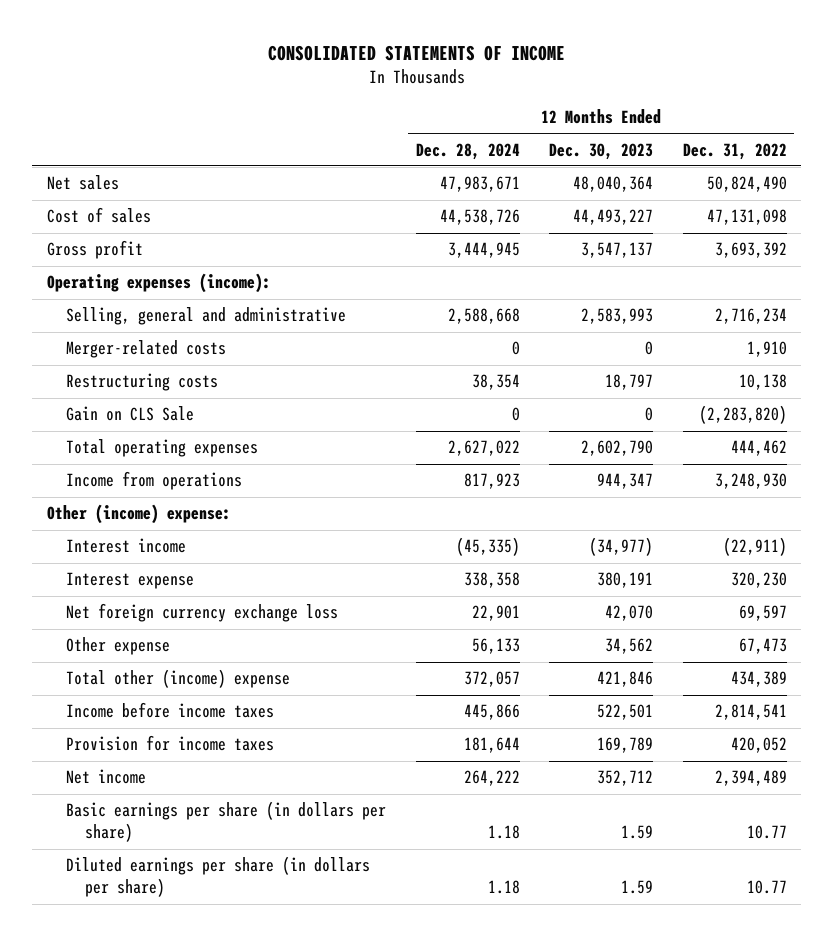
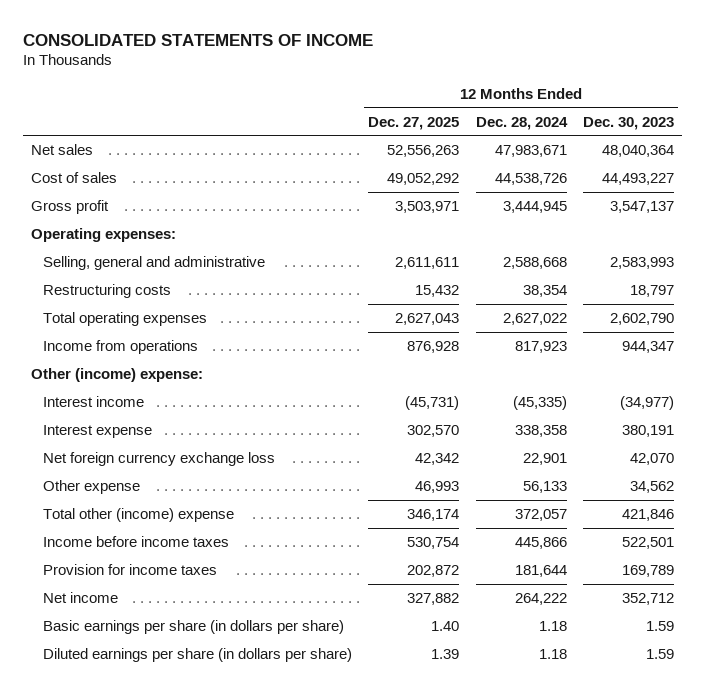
- | 12 Months Ended Dec. 28, 2024 | 12 Months Ended Dec. 30, 2023 | 12 Months Ended Dec. 31, 2022
+ | 12 Months Ended Dec. 27, 2025 | 12 Months Ended Dec. 28, 2024 | 12 Months Ended Dec. 30, 2023
- Operating expenses (income):
+ Operating expenses:
- Merger-related costs | 0 | 0 | 1,910
- Gain on CLS Sale | 0 | 0 | (2,283,820)

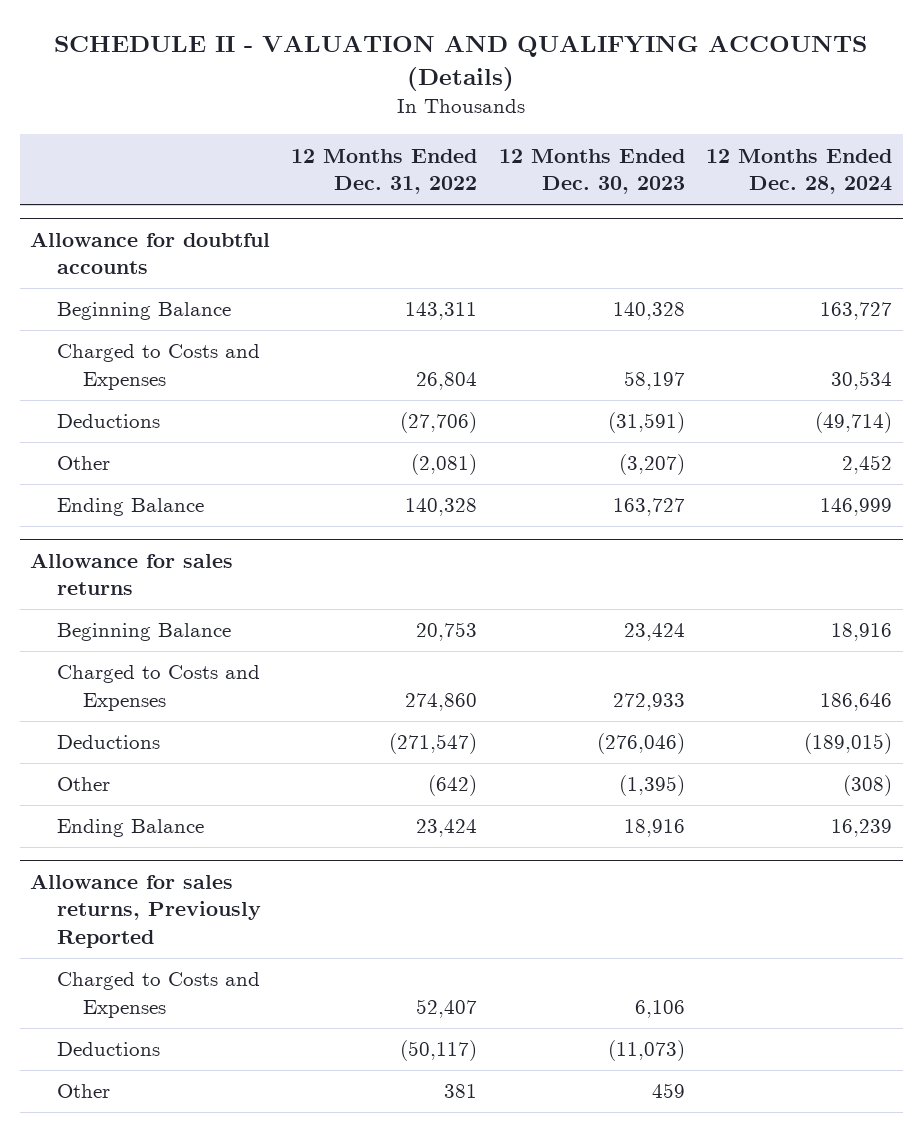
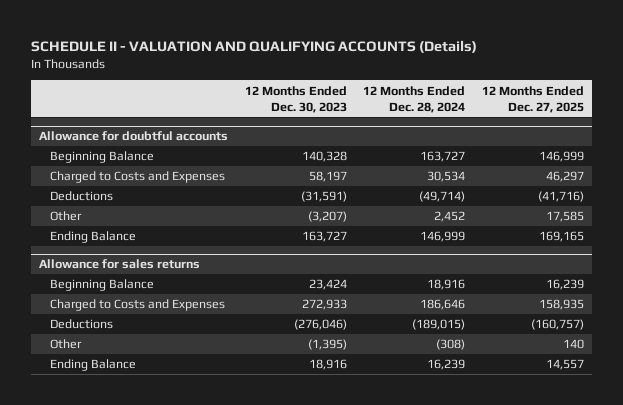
- | 12 Months Ended Dec. 31, 2022 | 12 Months Ended Dec. 30, 2023 | 12 Months Ended Dec. 28, 2024
+ | 12 Months Ended Dec. 30, 2023 | 12 Months Ended Dec. 28, 2024 | 12 Months Ended Dec. 27, 2025
- Allowance for sales returns, Previously Reported
- Charged to Costs and Expenses | 52,407 | 6,106 |
- Deductions | (50,117) | (11,073) |
- Other | 381 | 459 |

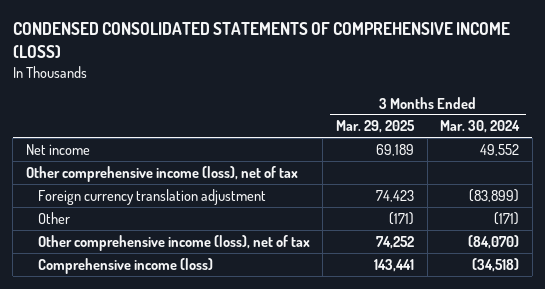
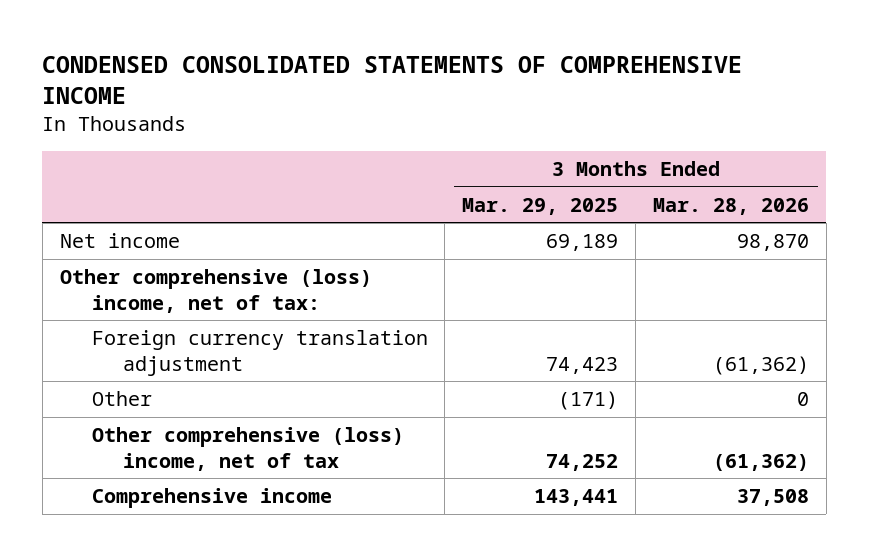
- CONDENSED CONSOLIDATED STATEMENTS OF COMPREHENSIVE INCOME (LOSS)
+ CONDENSED CONSOLIDATED STATEMENTS OF COMPREHENSIVE INCOME
- | 3 Months Ended Mar. 29, 2025 | 3 Months Ended Mar. 30, 2024
+ | 3 Months Ended Mar. 29, 2025 | 3 Months Ended Mar. 28, 2026
- Other comprehensive income (loss), net of tax
+ Other comprehensive (loss) income, net of tax:
- Other comprehensive income (loss), net of tax | 74,252 | (84,070)
- Comprehensive income (loss) | 143,441 | (34,518)
+ Other comprehensive (loss) income, net of tax | 74,252 | (61,362)
+ Comprehensive income | 143,441 | 37,508

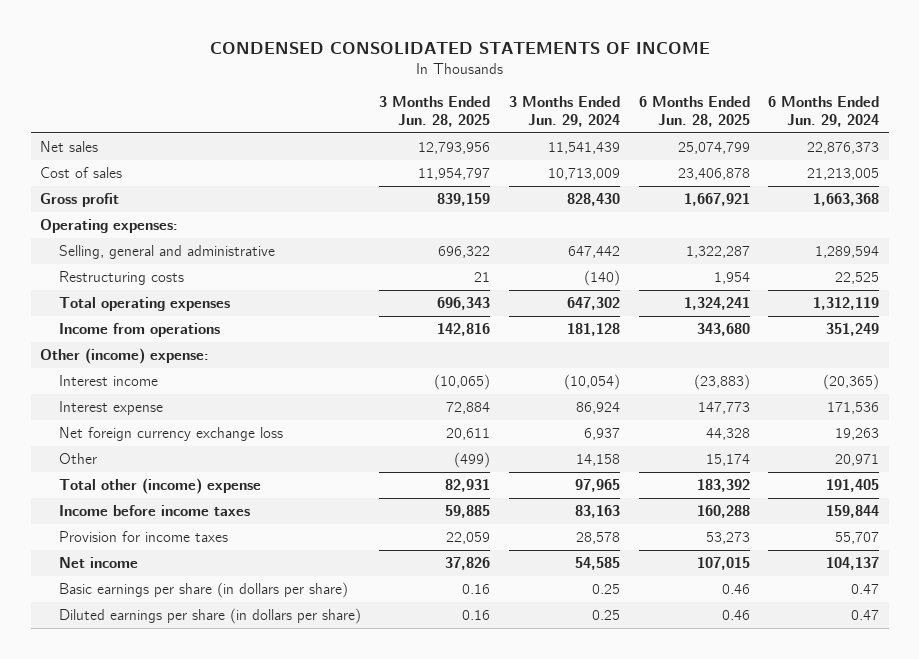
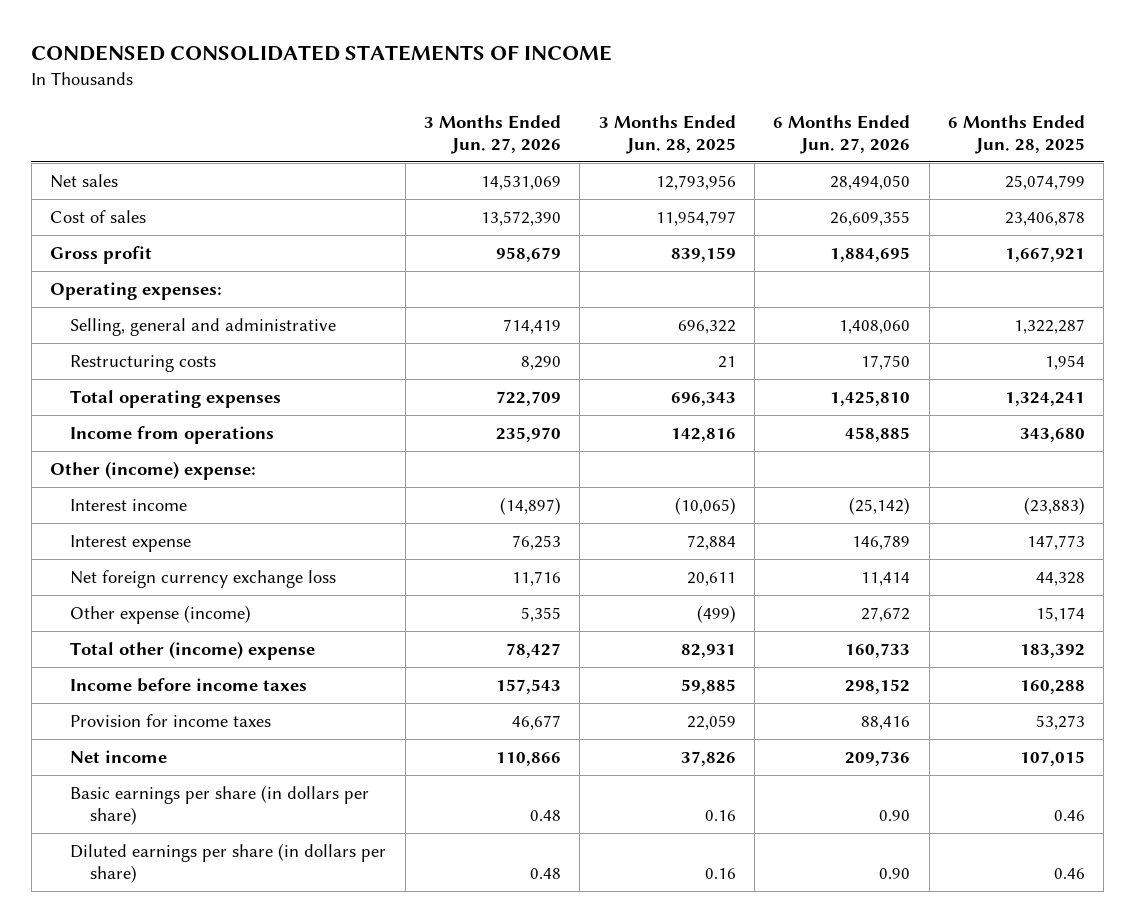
- | 3 Months Ended Jun. 28, 2025 | 3 Months Ended Jun. 29, 2024 | 6 Months Ended Jun. 28, 2025 | 6 Months Ended Jun. 29, 2024
+ | 3 Months Ended Jun. 27, 2026 | 3 Months Ended Jun. 28, 2025 | 6 Months Ended Jun. 27, 2026 | 6 Months Ended Jun. 28, 2025
- Other | (499) | 14,158 | 15,174 | 20,971
+ Other expense (income) | 5,355 | (499) | 27,672 | 15,174

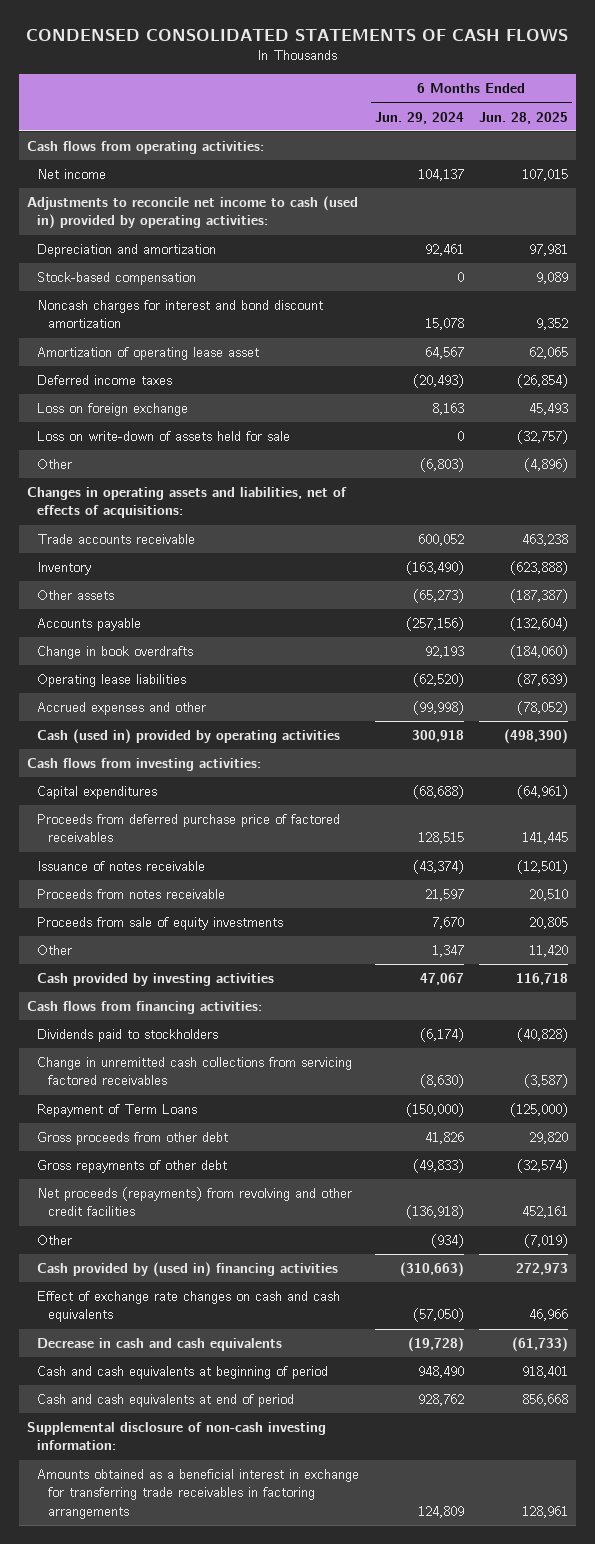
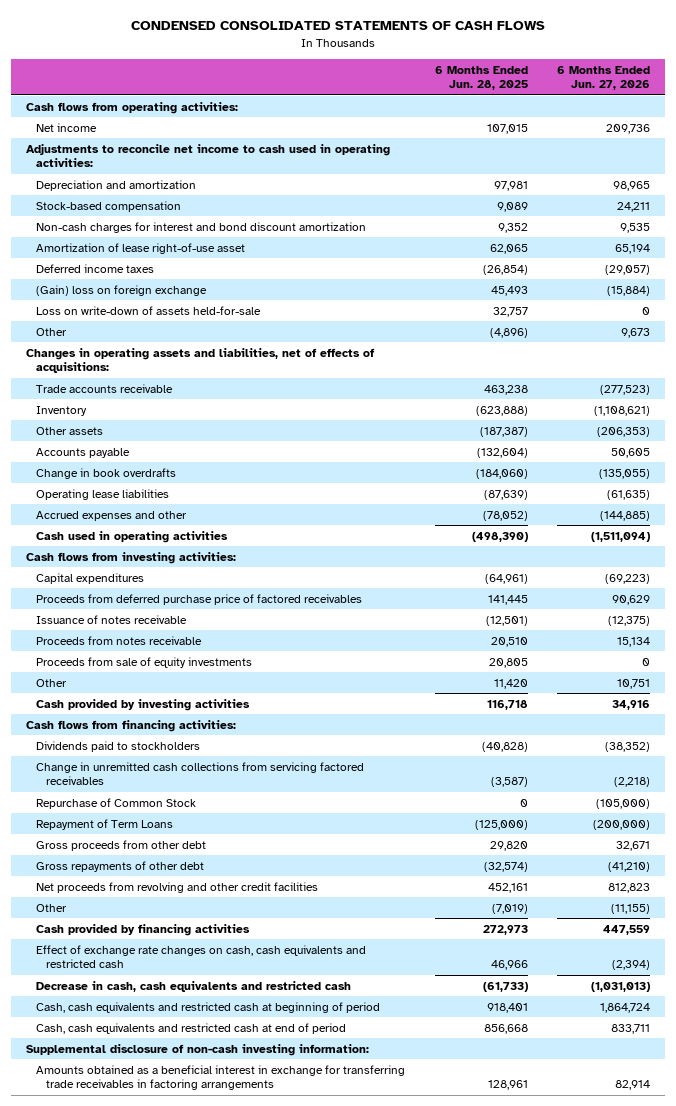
- | 6 Months Ended Jun. 29, 2024 | 6 Months Ended Jun. 28, 2025
+ | 6 Months Ended Jun. 28, 2025 | 6 Months Ended Jun. 27, 2026
- Adjustments to reconcile net income to cash (used in) provided by operating activities:
+ Adjustments to reconcile net income to cash used in operating activities:
- Noncash charges for interest and bond discount amortization | 15,078 | 9,352
- Amortization of operating lease asset | 64,567 | 62,065
+ Non-cash charges for interest and bond discount amortization | 9,352 | 9,535
+ Amortization of lease right-of-use asset | 62,065 | 65,194
- Loss on foreign exchange | 8,163 | 45,493
- Loss on write-down of assets held for sale | 0 | (32,757)
+ (Gain) loss on foreign exchange | 45,493 | (15,884)
+ Loss on write-down of assets held-for-sale | 32,757 | 0
- Cash (used in) provided by operating activities | 300,918 | (498,390)
+ Cash used in operating activities | (498,390) | (1,511,094)
+ Repurchase of Common Stock | 0 | (105,000)
- Net proceeds (repayments) from revolving and other credit facilities | (136,918) | 452,161
+ Net proceeds from revolving and other credit facilities | 452,161 | 812,823
- Cash provided by (used in) financing activities | (310,663) | 272,973
- Effect of exchange rate changes on cash and cash equivalents | (57,050) | 46,966
- Decrease in cash and cash equivalents | (19,728) | (61,733)
- Cash and cash equivalents at beginning of period | 948,490 | 918,401
- Cash and cash equivalents at end of period | 928,762 | 856,668
+ Cash provided by financing activities | 272,973 | 447,559
+ Effect of exchange rate changes on cash, cash equivalents and restricted cash | 46,966 | (2,394)
+ Decrease in cash, cash equivalents and restricted cash | (61,733) | (1,031,013)
+ Cash, cash equivalents and restricted cash at beginning of period | 918,401 | 1,864,724
+ Cash, cash equivalents and restricted cash at end of period | 856,668 | 833,711

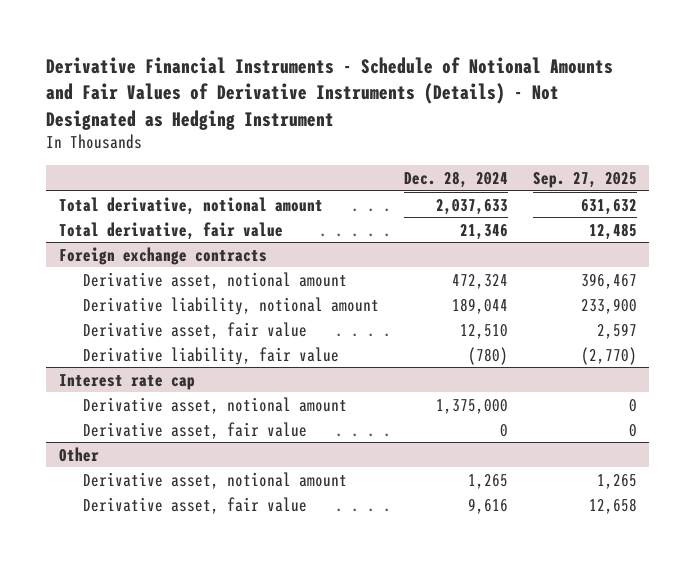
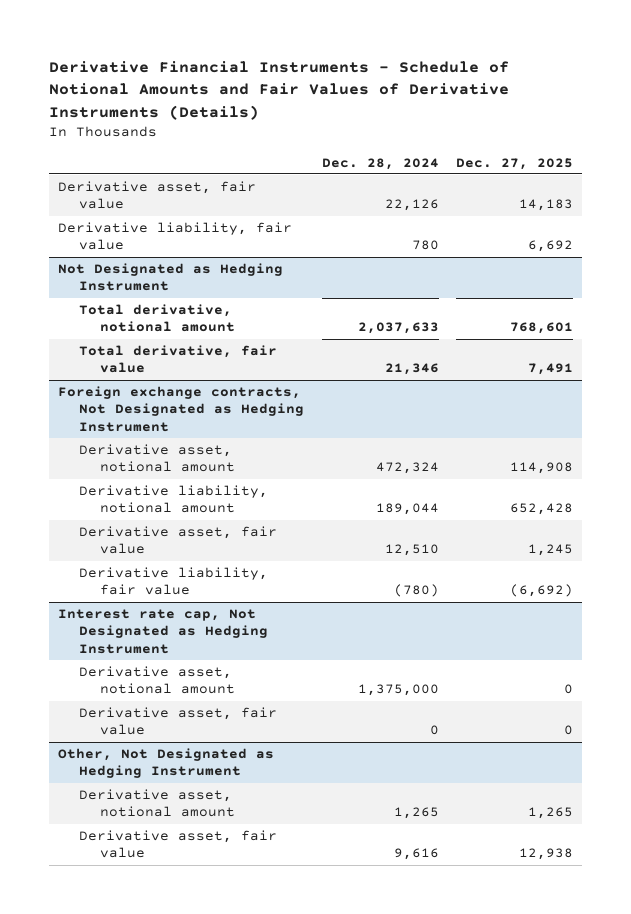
- Derivative Financial Instruments - Schedule of Notional Amounts and Fair Values of Derivative Instruments (Details) - Not Designated as Hedging Instrument
+ Derivative Financial Instruments - Schedule of Notional Amounts and Fair Values of Derivative Instruments (Details)
- | Dec. 28, 2024 | Sep. 27, 2025
+ | Dec. 28, 2024 | Dec. 27, 2025
+ Derivative asset, fair value | 22,126 | 14,183
+ Derivative liability, fair value | 780 | 6,692
+ Not Designated as Hedging Instrument
- Foreign exchange contracts
+ Foreign exchange contracts, Not Designated as Hedging Instrument
- Interest rate cap
+ Interest rate cap, Not Designated as Hedging Instrument
- Other
+ Other, Not Designated as Hedging Instrument

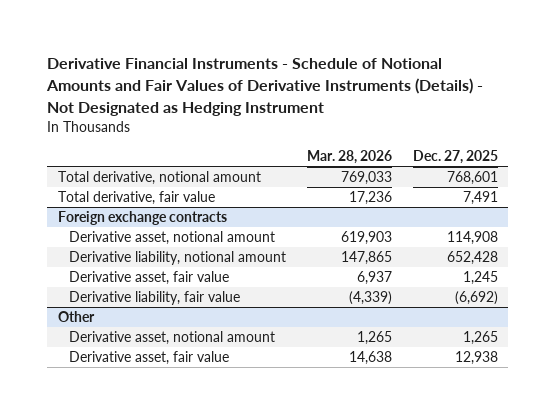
- Derivative Financial Instruments - Schedule of Notional Amounts and Fair Values of Derivative Instruments (Details)
+ Derivative Financial Instruments - Schedule of Notional Amounts and Fair Values of Derivative Instruments (Details) - Not Designated as Hedging Instrument
- | Dec. 28, 2024 | Dec. 27, 2025
+ | Mar. 28, 2026 | Dec. 27, 2025
- Derivative asset, fair value | 22,126 | 14,183
- Derivative liability, fair value | 780 | 6,692
- Not Designated as Hedging Instrument
- Foreign exchange contracts, Not Designated as Hedging Instrument
+ Foreign exchange contracts
- Interest rate cap, Not Designated as Hedging Instrument
- Derivative asset, notional amount | 1,375,000 | 0
- Derivative asset, fair value | 0 | 0
- Other, Not Designated as Hedging Instrument
+ Other

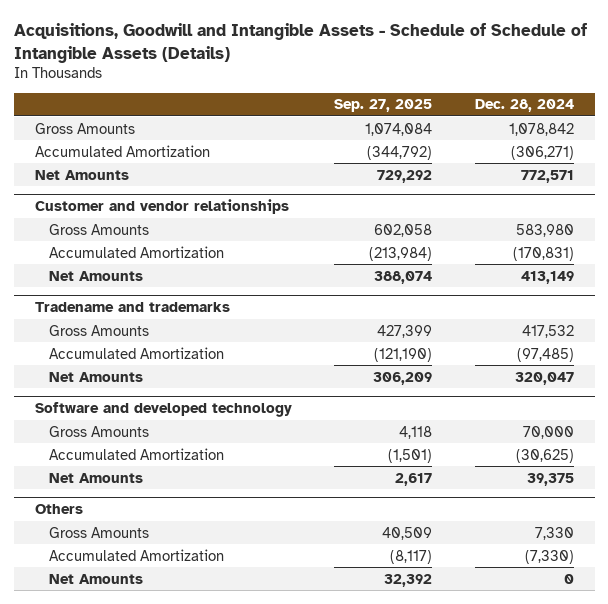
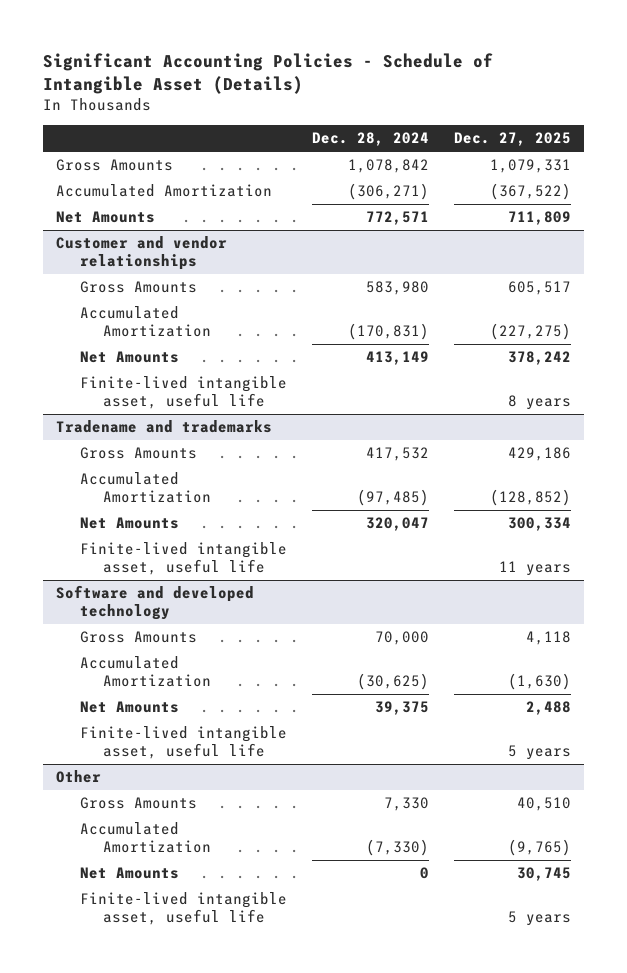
- Acquisitions, Goodwill and Intangible Assets - Schedule of Schedule of Intangible Assets (Details)
+ Significant Accounting Policies - Schedule of Intangible Asset (Details)
- | Sep. 27, 2025 | Dec. 28, 2024
+ | Dec. 28, 2024 | Dec. 27, 2025
@ Customer and vendor relationships
+ Finite-lived intangible asset, useful life | | 8 years
@ Tradename and trademarks
+ Finite-lived intangible asset, useful life | | 11 years
- Others
@ Software and developed technology
+ Finite-lived intangible asset, useful life | | 5 years
+ Other
+ Finite-lived intangible asset, useful life | | 5 years

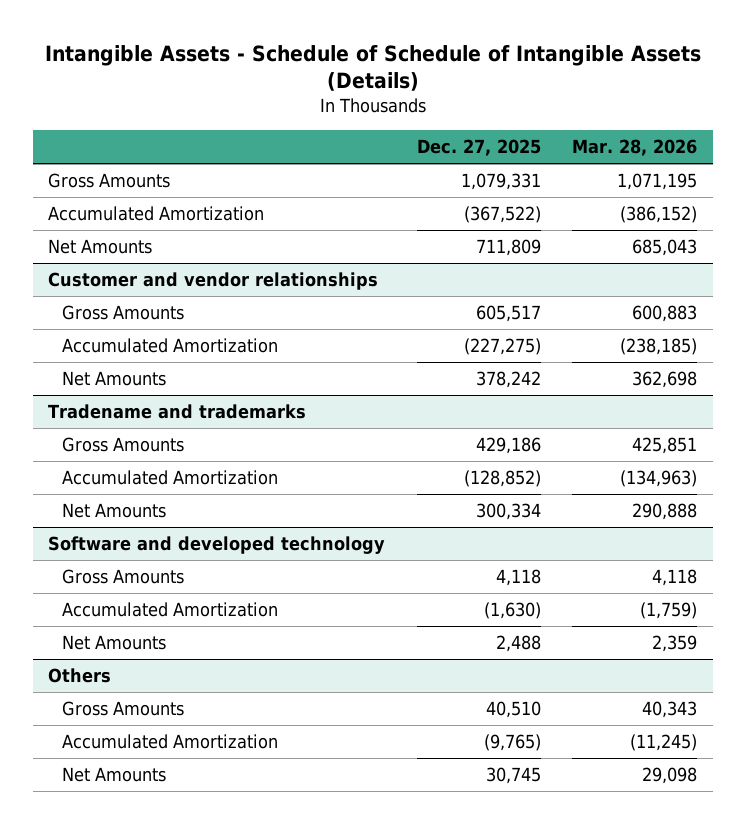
- Significant Accounting Policies - Schedule of Intangible Asset (Details)
+ Intangible Assets - Schedule of Schedule of Intangible Assets (Details)
- | Dec. 28, 2024 | Dec. 27, 2025
+ | Dec. 27, 2025 | Mar. 28, 2026
@ Customer and vendor relationships
- Finite-lived intangible asset, useful life | | 8 years
@ Tradename and trademarks
- Finite-lived intangible asset, useful life | | 11 years
@ Software and developed technology
- Finite-lived intangible asset, useful life | | 5 years
- Other
+ Others
- Finite-lived intangible asset, useful life | | 5 years

